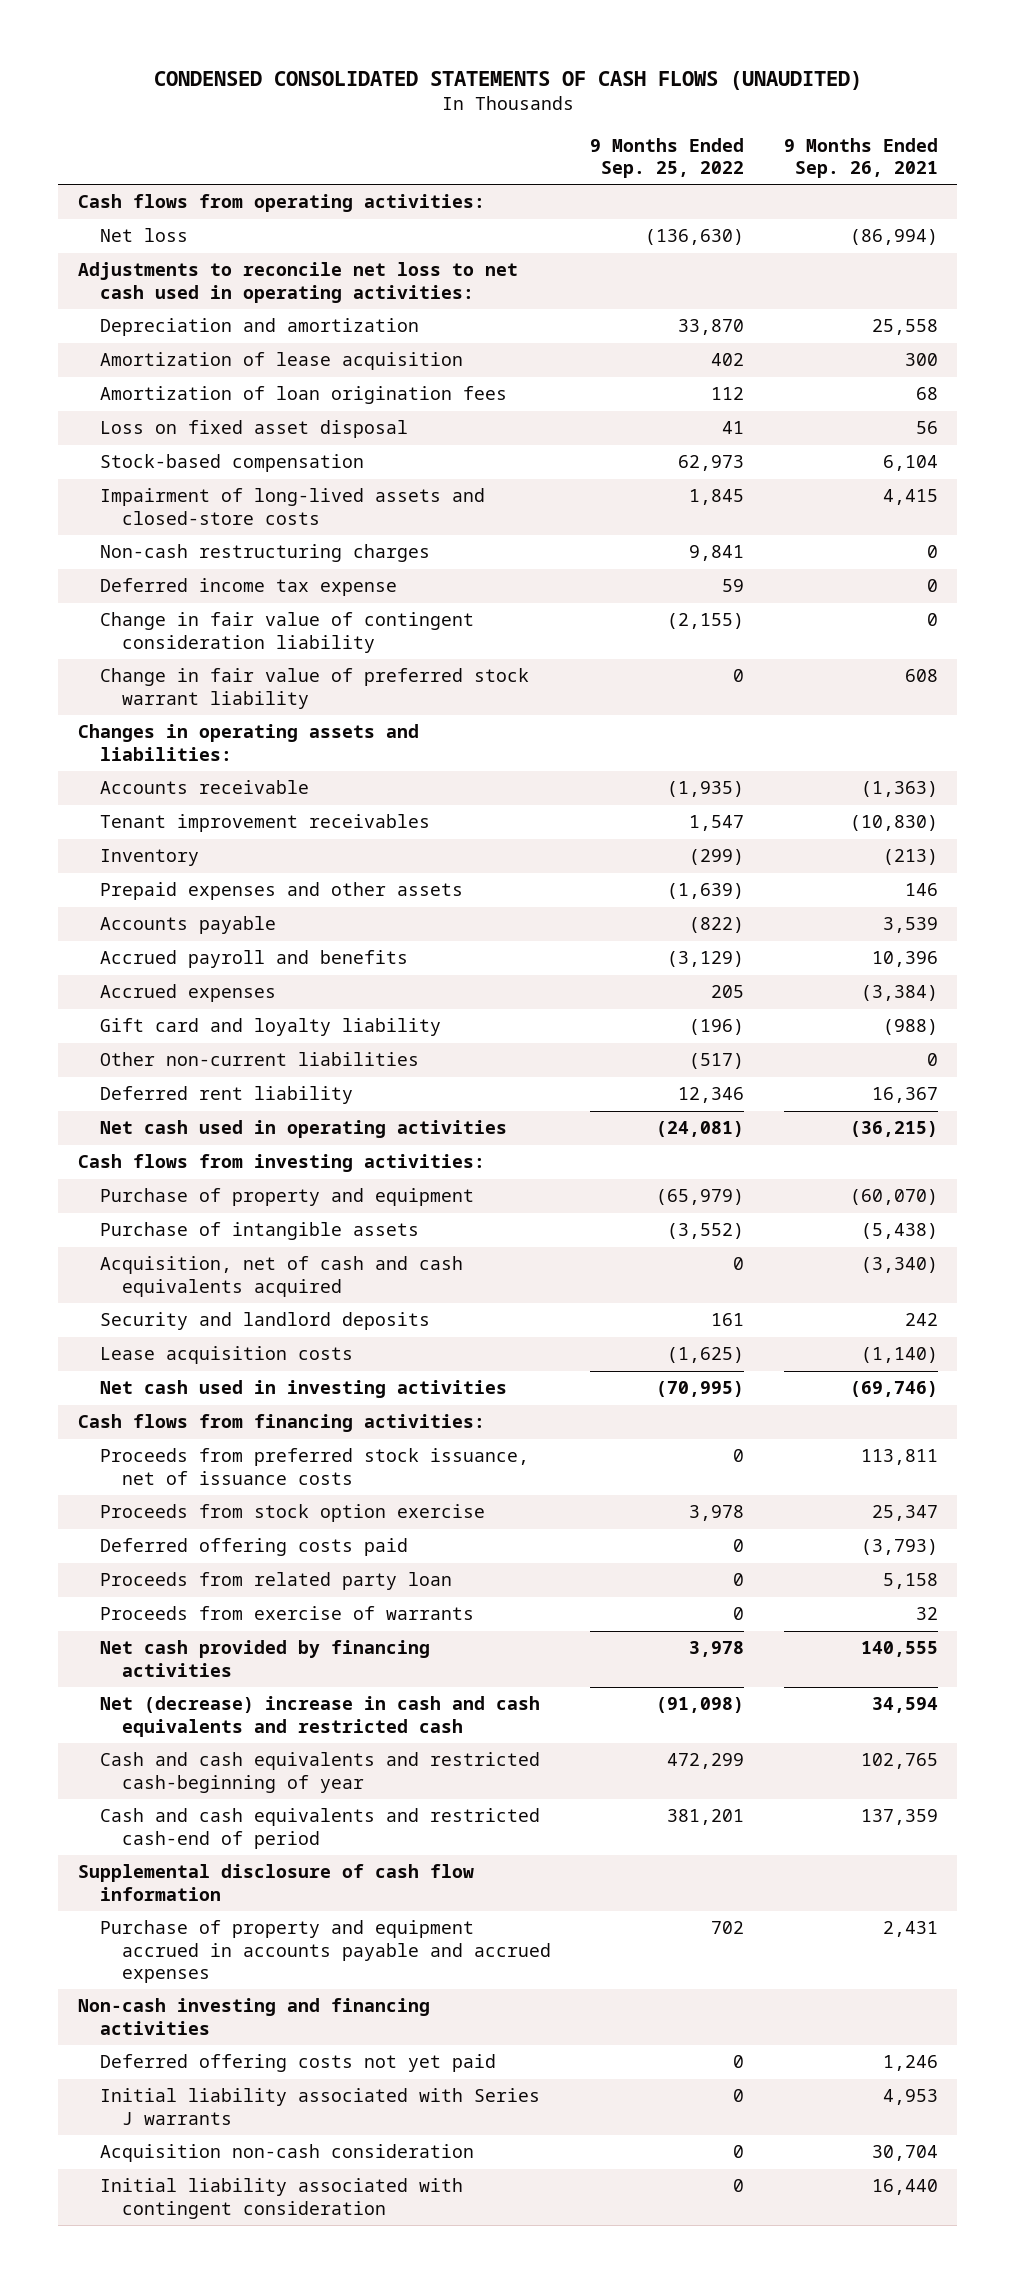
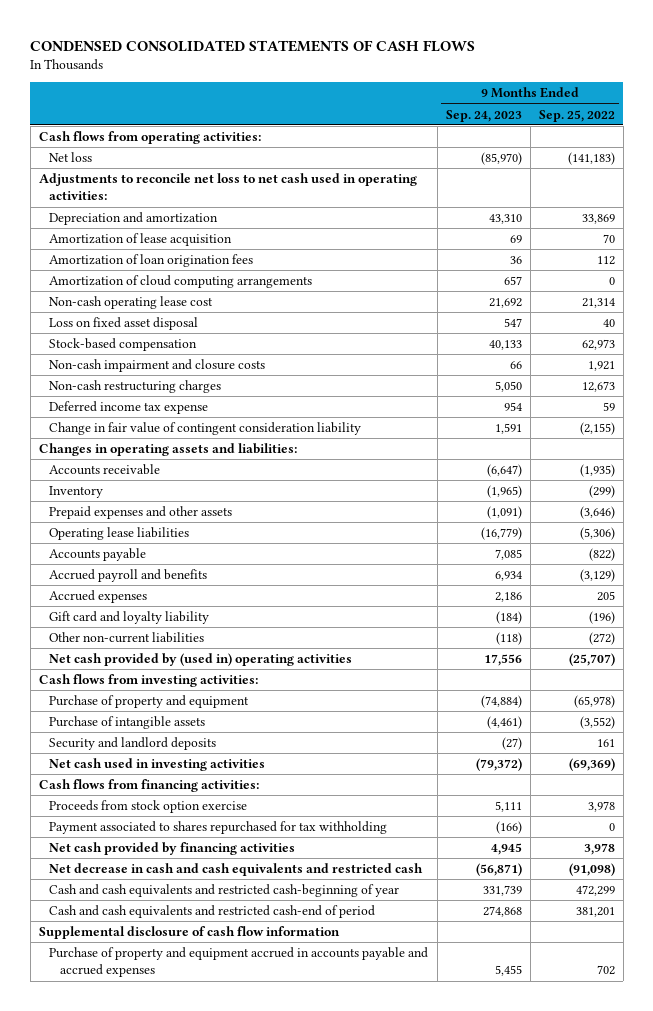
- CONDENSED CONSOLIDATED STATEMENTS OF CASH FLOWS (UNAUDITED)
+ CONDENSED CONSOLIDATED STATEMENTS OF CASH FLOWS
- | 9 Months Ended Sep. 25, 2022 | 9 Months Ended Sep. 26, 2021
+ | 9 Months Ended Sep. 24, 2023 | 9 Months Ended Sep. 25, 2022
- Net loss | (136,630) | (86,994)
+ Net loss | (85,970) | (141,183)
- Depreciation and amortization | 33,870 | 25,558
- Amortization of lease acquisition | 402 | 300
+ Depreciation and amortization | 43,310 | 33,869
+ Amortization of lease acquisition | 69 | 70
- Loss on fixed asset disposal | 41 | 56
+ Amortization of cloud computing arrangements | 657 | 0
+ Non-cash operating lease cost | 21,692 | 21,314
+ Loss on fixed asset disposal | 547 | 40
- Impairment of long-lived assets and closed-store costs | 1,845 | 4,415
- Non-cash restructuring charges | 9,841 | 0
+ Non-cash impairment and closure costs | 66 | 1,921
+ Non-cash restructuring charges | 5,050 | 12,673
- Change in fair value of preferred stock warrant liability | 0 | 608
- Tenant improvement receivables | 1,547 | (10,830)
- Prepaid expenses and other assets | (1,639) | 146
+ Prepaid expenses and other assets | (1,091) | (3,646)
+ Operating lease liabilities | (16,779) | (5,306)
- Other non-current liabilities | (517) | 0
- Deferred rent liability | 12,346 | 16,367
- Net cash used in operating activities | (24,081) | (36,215)
+ Other non-current liabilities | (118) | (272)
+ Net cash provided by (used in) operating activities | 17,556 | (25,707)
- Purchase of property and equipment | (65,979) | (60,070)
+ Purchase of property and equipment | (74,884) | (65,978)
- Acquisition, net of cash and cash equivalents acquired | 0 | (3,340)
- Lease acquisition costs | (1,625) | (1,140)
- Net cash used in investing activities | (70,995) | (69,746)
+ Net cash used in investing activities | (79,372) | (69,369)
- Proceeds from preferred stock issuance, net of issuance costs | 0 | 113,811
- Deferred offering costs paid | 0 | (3,793)
- Proceeds from related party loan | 0 | 5,158
- Proceeds from exercise of warrants | 0 | 32
+ Payment associated to shares repurchased for tax withholding | (166) | 0
- Net (decrease) increase in cash and cash equivalents and restricted cash | (91,098) | 34,594
+ Net decrease in cash and cash equivalents and restricted cash | (56,871) | (91,098)
- Non-cash investing and financing activities
- Deferred offering costs not yet paid | 0 | 1,246
- Initial liability associated with Series J warrants | 0 | 4,953
- Acquisition non-cash consideration | 0 | 30,704
- Initial liability associated with contingent consideration | 0 | 16,440

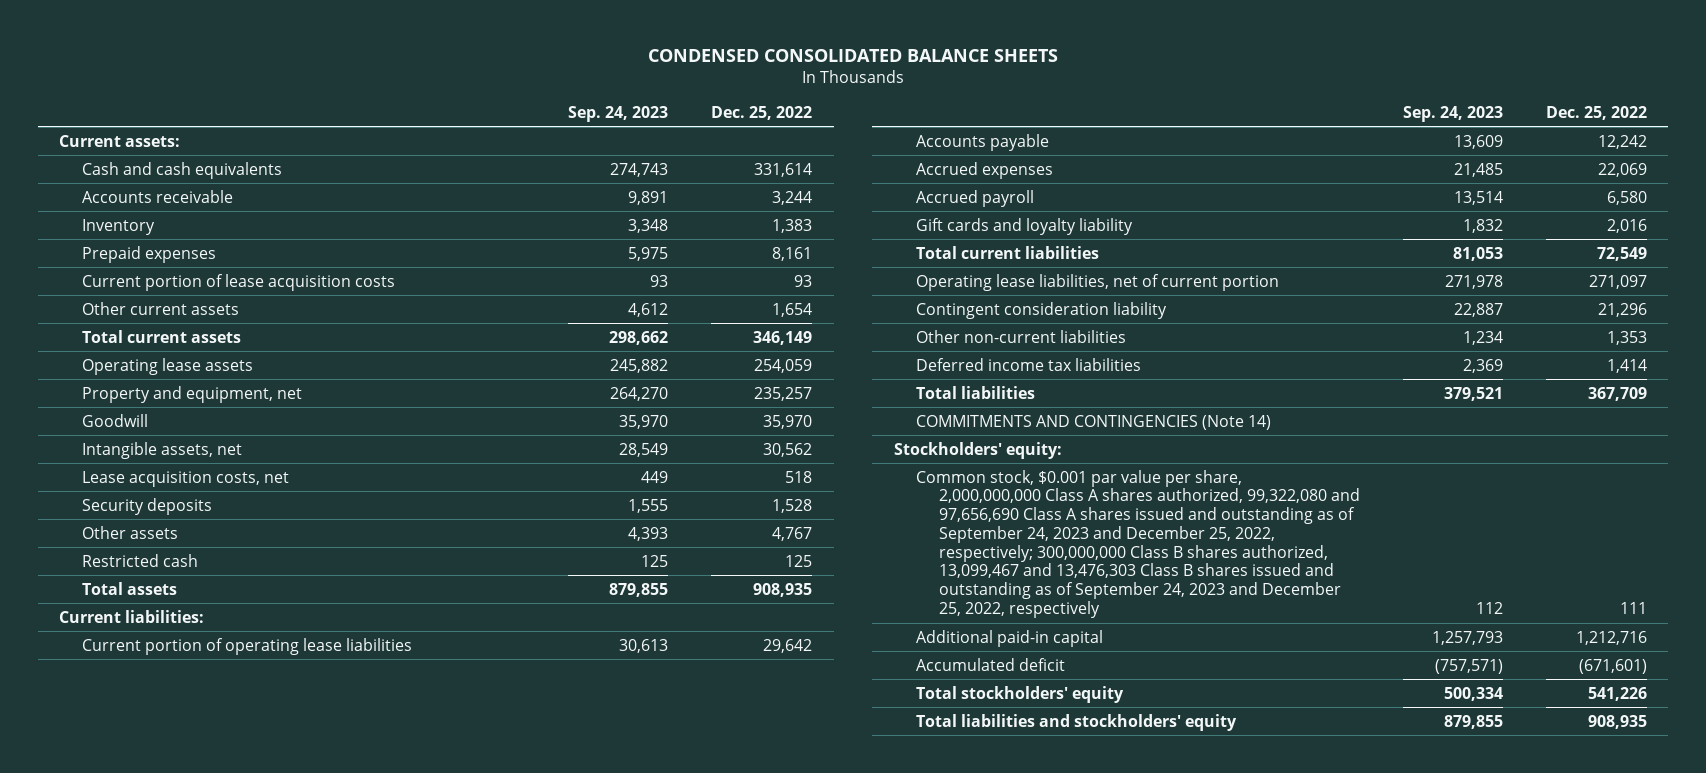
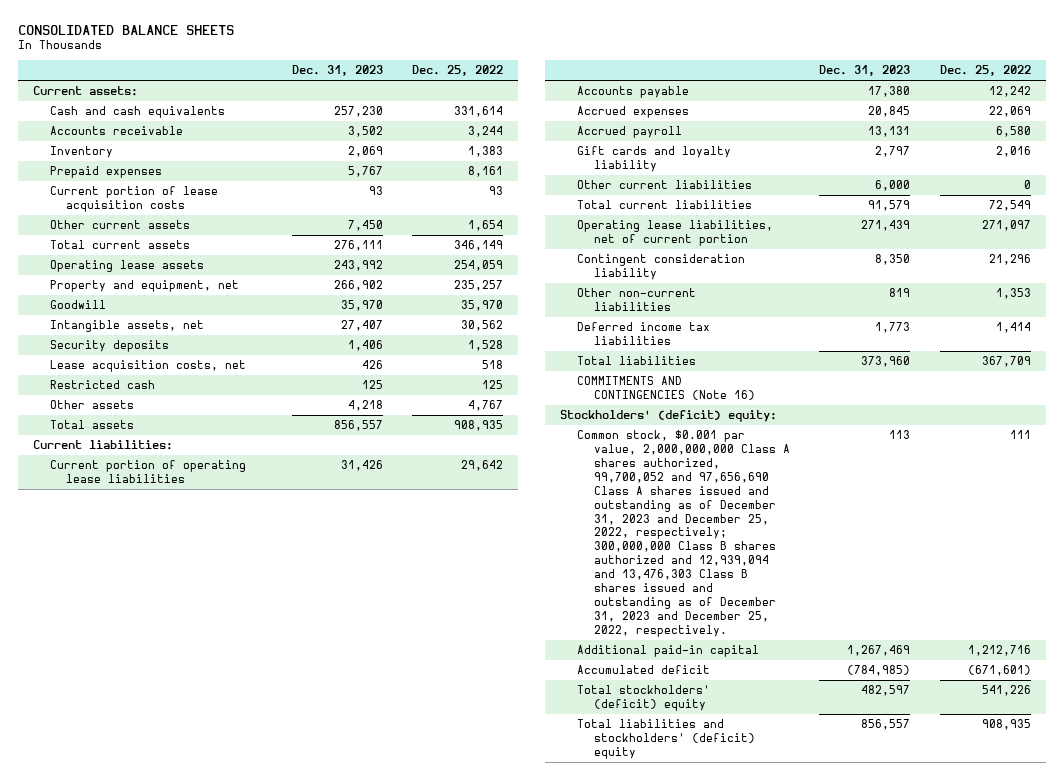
- CONDENSED CONSOLIDATED BALANCE SHEETS
+ CONSOLIDATED BALANCE SHEETS
- | Sep. 24, 2023 | Dec. 25, 2022
+ | Dec. 31, 2023 | Dec. 25, 2022
moved down: Lease acquisition costs, net | 426 | 518
moved down: Other assets | 4,218 | 4,767
+ Other current liabilities | 6,000 | 0
- COMMITMENTS AND CONTINGENCIES (Note 14)
- Stockholders' equity:
- Common stock, $0.001 par value per share, 2,000,000,000 Class A shares authorized, 99,322,080 and 97,656,690 Class A shares issued and outstanding as of September 24, 2023 and December 25, 2022, respectively; 300,000,000 Class B shares authorized, 13,099,467 and 13,476,303 Class B shares issued and outstanding as of September 24, 2023 and December 25, 2022, respectively | 112 | 111
+ COMMITMENTS AND CONTINGENCIES (Note 16)
+ Stockholders' (deficit) equity:
+ Common stock, $0.001 par value, 2,000,000,000 Class A shares authorized, 99,700,052 and 97,656,690 Class A shares issued and outstanding as of December 31, 2023 and December 25, 2022, respectively; 300,000,000 Class B shares authorized and 12,939,094 and 13,476,303 Class B shares issued and outstanding as of December 31, 2023 and December 25, 2022, respectively. | 113 | 111
- Total stockholders' equity | 500,334 | 541,226
- Total liabilities and stockholders' equity | 879,855 | 908,935
+ Total stockholders' (deficit) equity | 482,597 | 541,226
+ Total liabilities and stockholders' (deficit) equity | 856,557 | 908,935

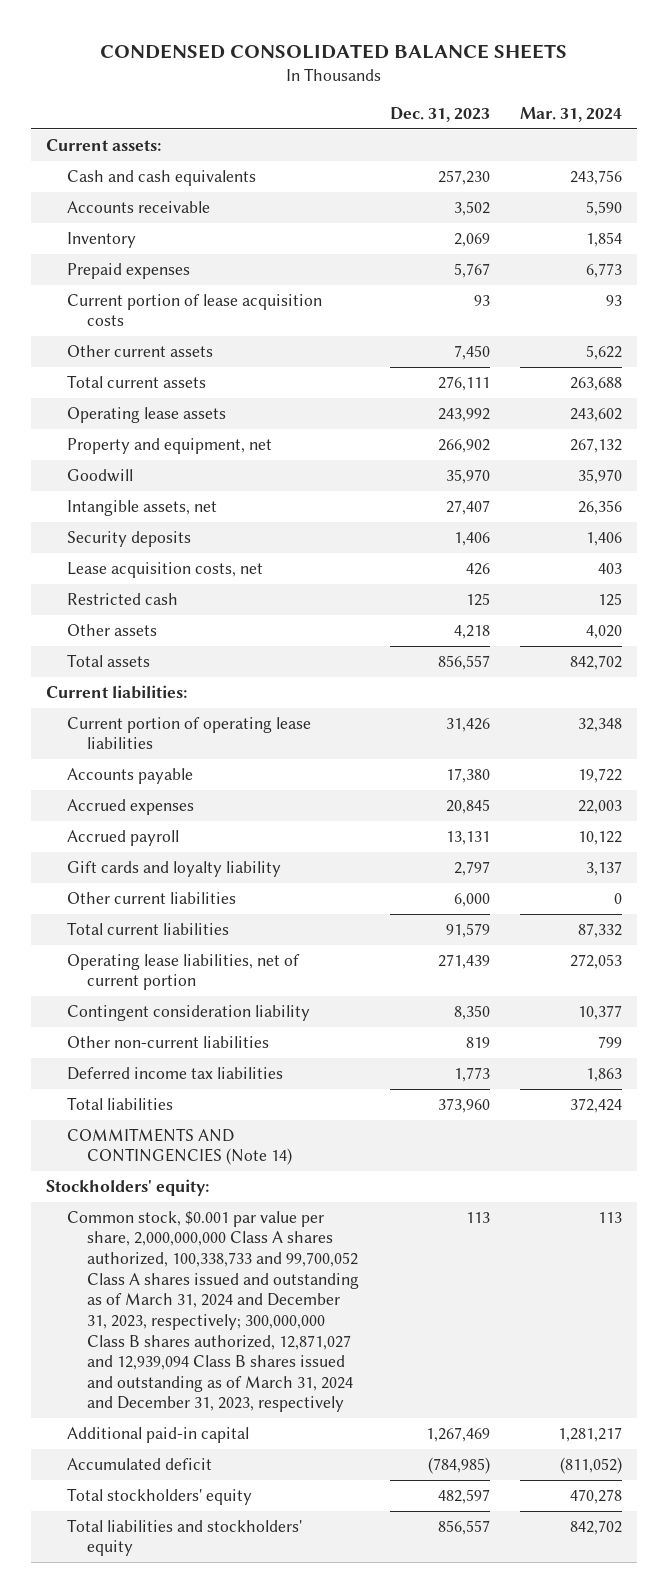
- CONSOLIDATED BALANCE SHEETS
+ CONDENSED CONSOLIDATED BALANCE SHEETS
- | Dec. 31, 2023 | Dec. 25, 2022
+ | Dec. 31, 2023 | Mar. 31, 2024
- COMMITMENTS AND CONTINGENCIES (Note 16)
- Stockholders' (deficit) equity:
- Common stock, $0.001 par value, 2,000,000,000 Class A shares authorized, 99,700,052 and 97,656,690 Class A shares issued and outstanding as of December 31, 2023 and December 25, 2022, respectively; 300,000,000 Class B shares authorized and 12,939,094 and 13,476,303 Class B shares issued and outstanding as of December 31, 2023 and December 25, 2022, respectively. | 113 | 111
+ COMMITMENTS AND CONTINGENCIES (Note 14)
+ Stockholders' equity:
+ Common stock, $0.001 par value per share, 2,000,000,000 Class A shares authorized, 100,338,733 and 99,700,052 Class A shares issued and outstanding as of March 31, 2024 and December 31, 2023, respectively; 300,000,000 Class B shares authorized, 12,871,027 and 12,939,094 Class B shares issued and outstanding as of March 31, 2024 and December 31, 2023, respectively | 113 | 113
- Total stockholders' (deficit) equity | 482,597 | 541,226
- Total liabilities and stockholders' (deficit) equity | 856,557 | 908,935
+ Total stockholders' equity | 482,597 | 470,278
+ Total liabilities and stockholders' equity | 856,557 | 842,702

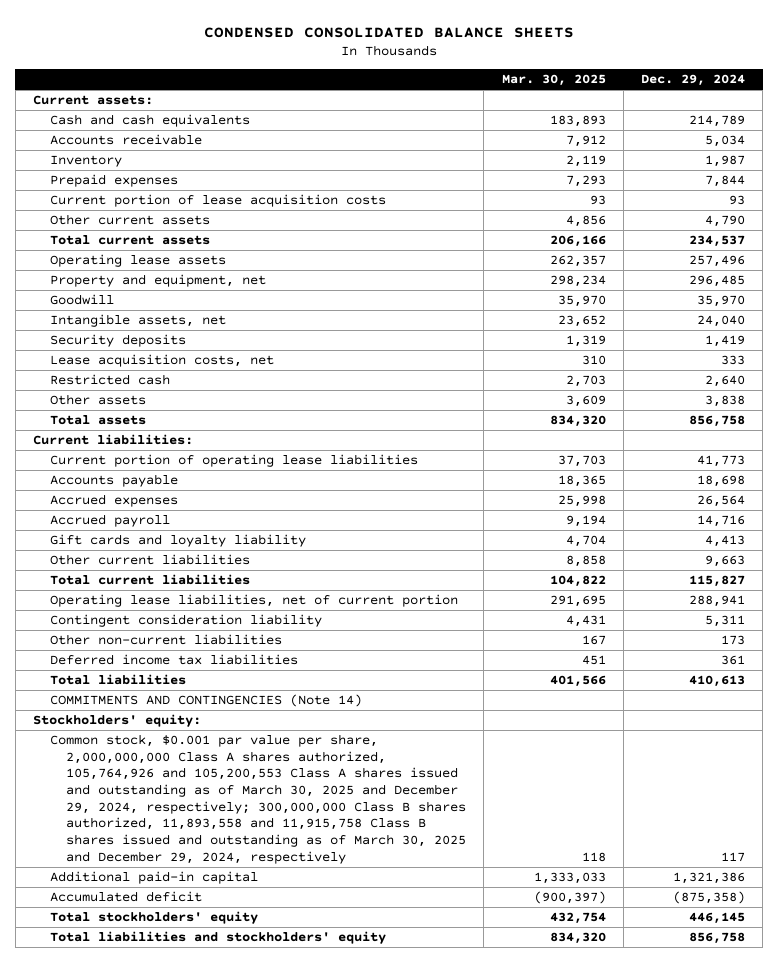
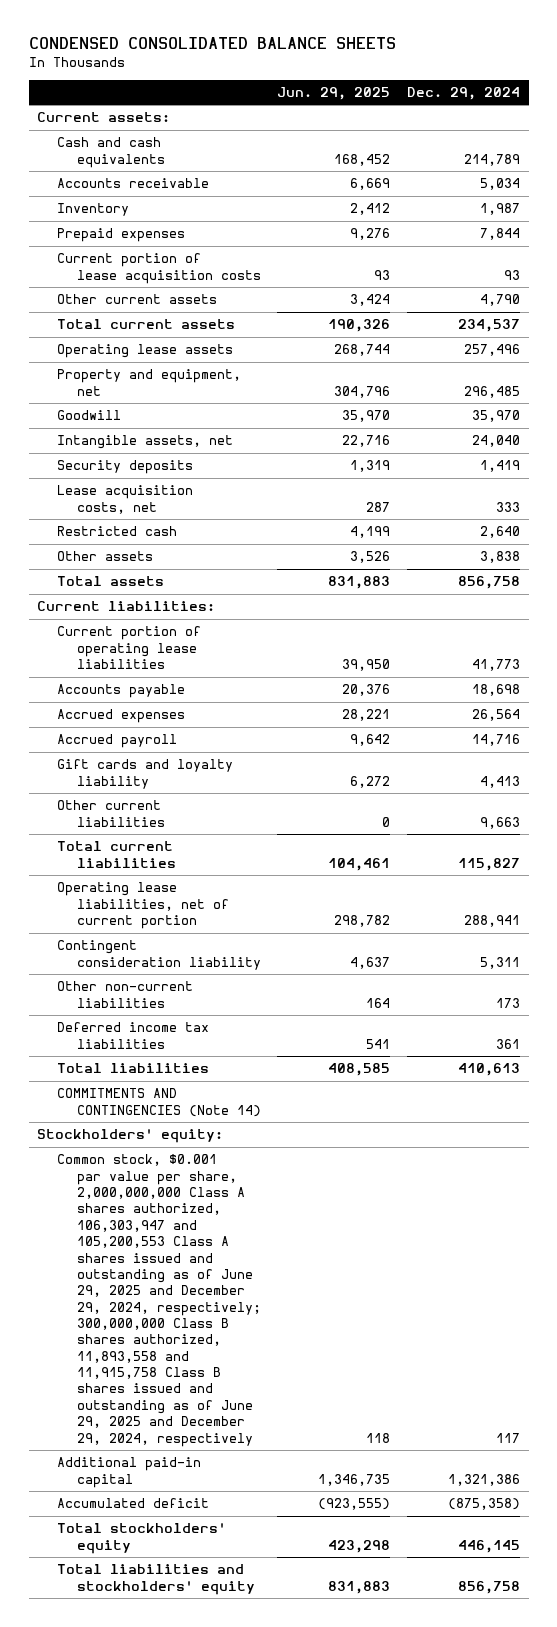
- | Mar. 30, 2025 | Dec. 29, 2024
+ | Jun. 29, 2025 | Dec. 29, 2024
- Common stock, $0.001 par value per share, 2,000,000,000 Class A shares authorized, 105,764,926 and 105,200,553 Class A shares issued and outstanding as of March 30, 2025 and December 29, 2024, respectively; 300,000,000 Class B shares authorized, 11,893,558 and 11,915,758 Class B shares issued and outstanding as of March 30, 2025 and December 29, 2024, respectively | 118 | 117
+ Common stock, $0.001 par value per share, 2,000,000,000 Class A shares authorized, 106,303,947 and 105,200,553 Class A shares issued and outstanding as of June 29, 2025 and December 29, 2024, respectively; 300,000,000 Class B shares authorized, 11,893,558 and 11,915,758 Class B shares issued and outstanding as of June 29, 2025 and December 29, 2024, respectively | 118 | 117

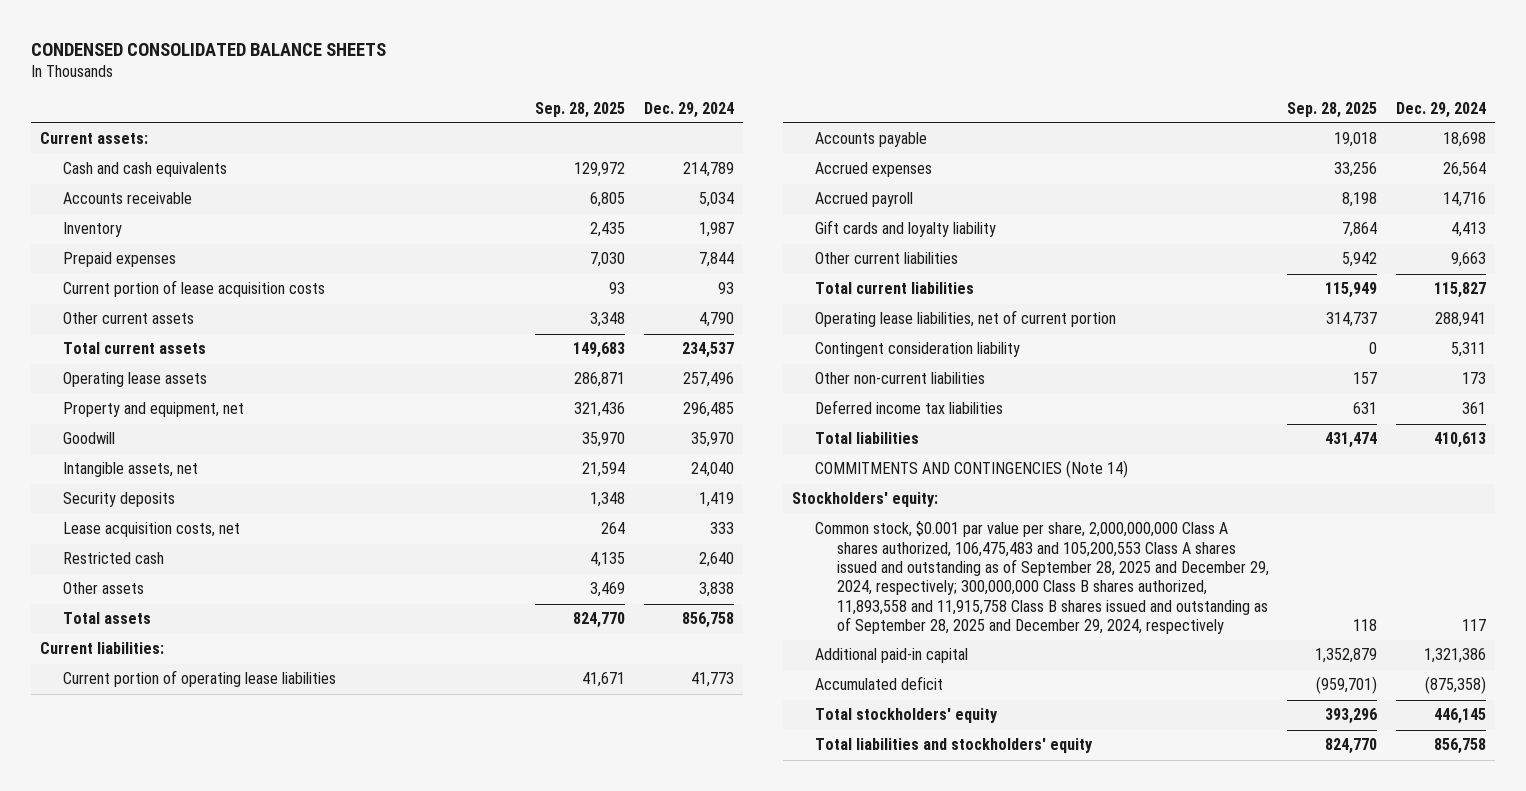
- | Jun. 29, 2025 | Dec. 29, 2024
+ | Sep. 28, 2025 | Dec. 29, 2024
- Common stock, $0.001 par value per share, 2,000,000,000 Class A shares authorized, 106,303,947 and 105,200,553 Class A shares issued and outstanding as of June 29, 2025 and December 29, 2024, respectively; 300,000,000 Class B shares authorized, 11,893,558 and 11,915,758 Class B shares issued and outstanding as of June 29, 2025 and December 29, 2024, respectively | 118 | 117
+ Common stock, $0.001 par value per share, 2,000,000,000 Class A shares authorized, 106,475,483 and 105,200,553 Class A shares issued and outstanding as of September 28, 2025 and December 29, 2024, respectively; 300,000,000 Class B shares authorized, 11,893,558 and 11,915,758 Class B shares issued and outstanding as of September 28, 2025 and December 29, 2024, respectively | 118 | 117

